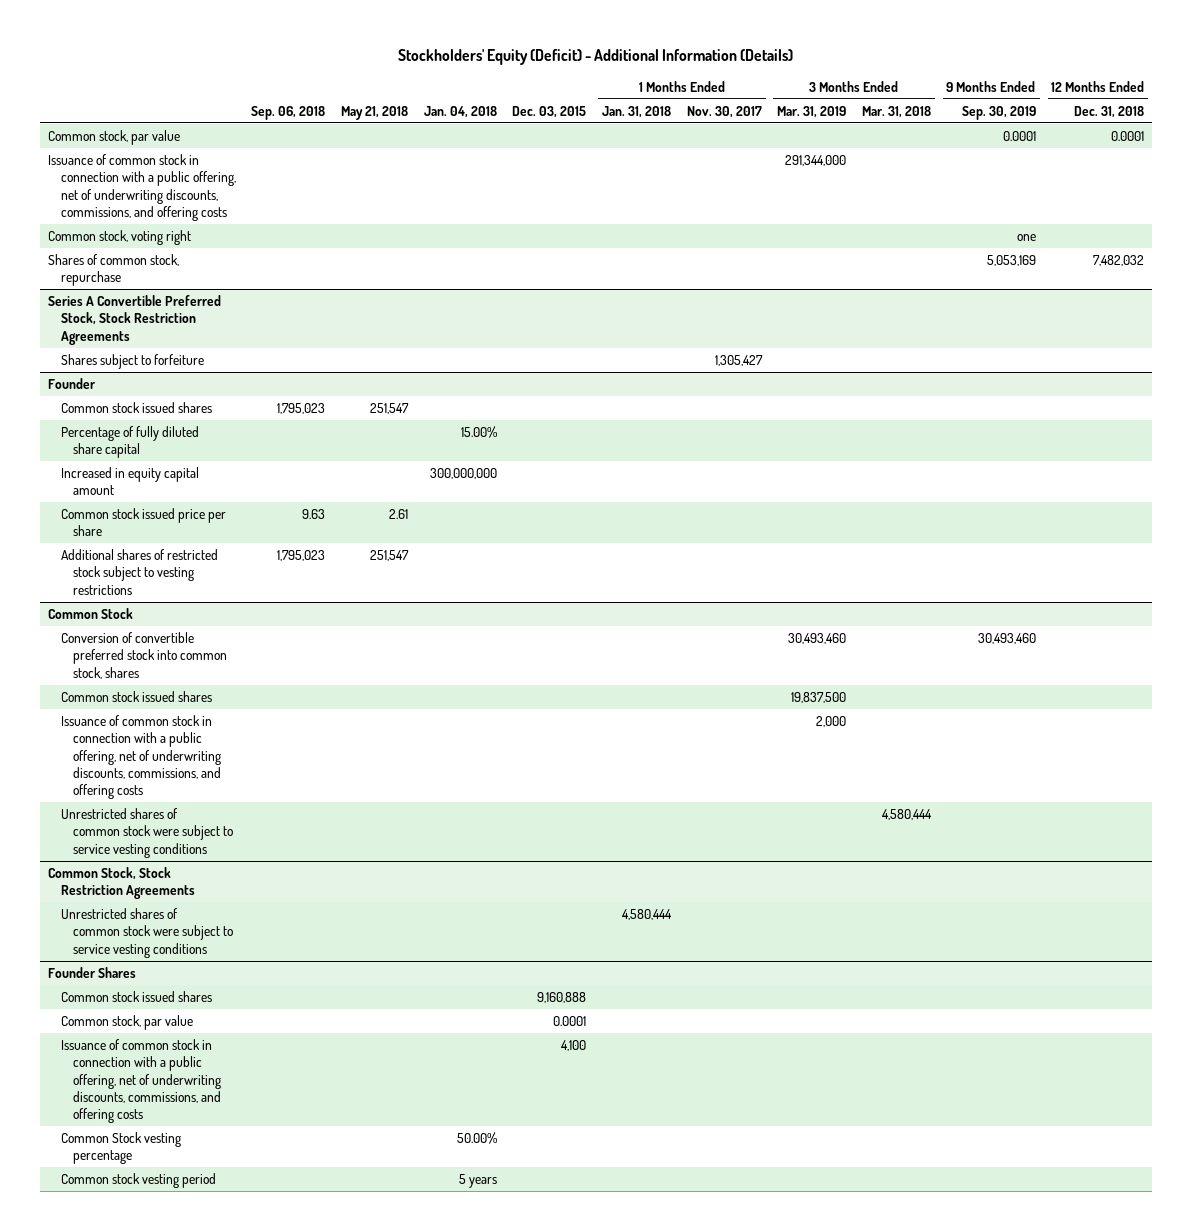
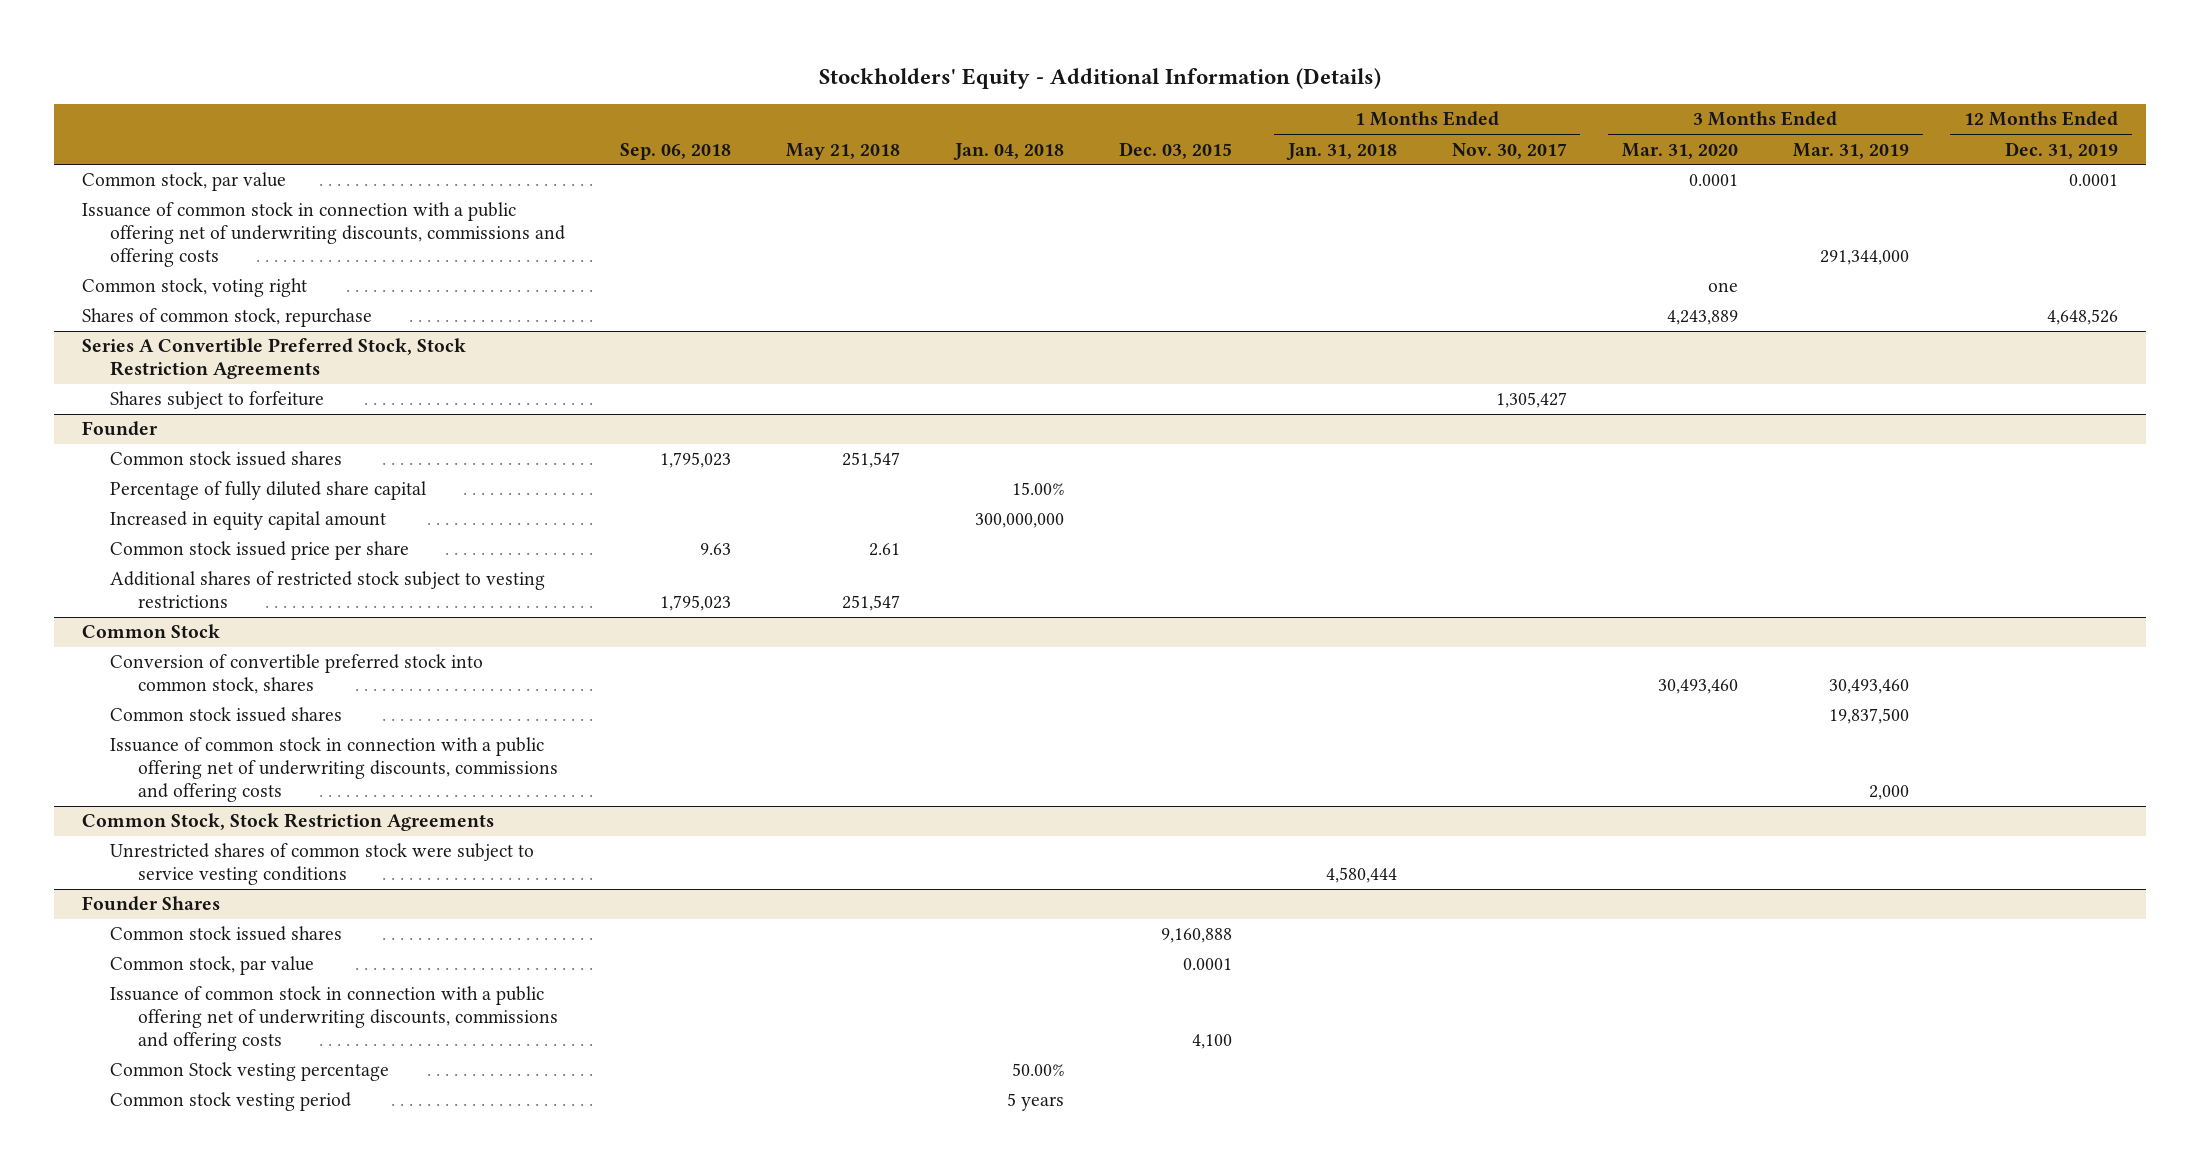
- Stockholders' Equity (Deficit) - Additional Information (Details)
+ Stockholders' Equity - Additional Information (Details)
- | Sep. 06, 2018 | May 21, 2018 | Jan. 04, 2018 | Dec. 03, 2015 | 1 Months Ended Jan. 31, 2018 | 1 Months Ended Nov. 30, 2017 | 3 Months Ended Mar. 31, 2019 | 3 Months Ended Mar. 31, 2018 | 9 Months Ended Sep. 30, 2019 | 12 Months Ended Dec. 31, 2018
+ | Sep. 06, 2018 | May 21, 2018 | Jan. 04, 2018 | Dec. 03, 2015 | 1 Months Ended Jan. 31, 2018 | 1 Months Ended Nov. 30, 2017 | 3 Months Ended Mar. 31, 2020 | 3 Months Ended Mar. 31, 2019 | 12 Months Ended Dec. 31, 2019
- Issuance of common stock in connection with a public offering, net of underwriting discounts, commissions, and offering costs | | | | | | | 291,344,000 | | |
+ Issuance of common stock in connection with a public offering net of underwriting discounts, commissions and offering costs | | | | | | | | 291,344,000 |
@ Common Stock
- Issuance of common stock in connection with a public offering, net of underwriting discounts, commissions, and offering costs | | | | | | | 2,000 | | |
- Unrestricted shares of common stock were subject to service vesting conditions | | | | | | | | 4,580,444 | |
+ Issuance of common stock in connection with a public offering net of underwriting discounts, commissions and offering costs | | | | | | | | 2,000 |
@ Founder Shares
- Issuance of common stock in connection with a public offering, net of underwriting discounts, commissions, and offering costs | | | | 4,100 | | | | | |
+ Issuance of common stock in connection with a public offering net of underwriting discounts, commissions and offering costs | | | | 4,100 | | | | |

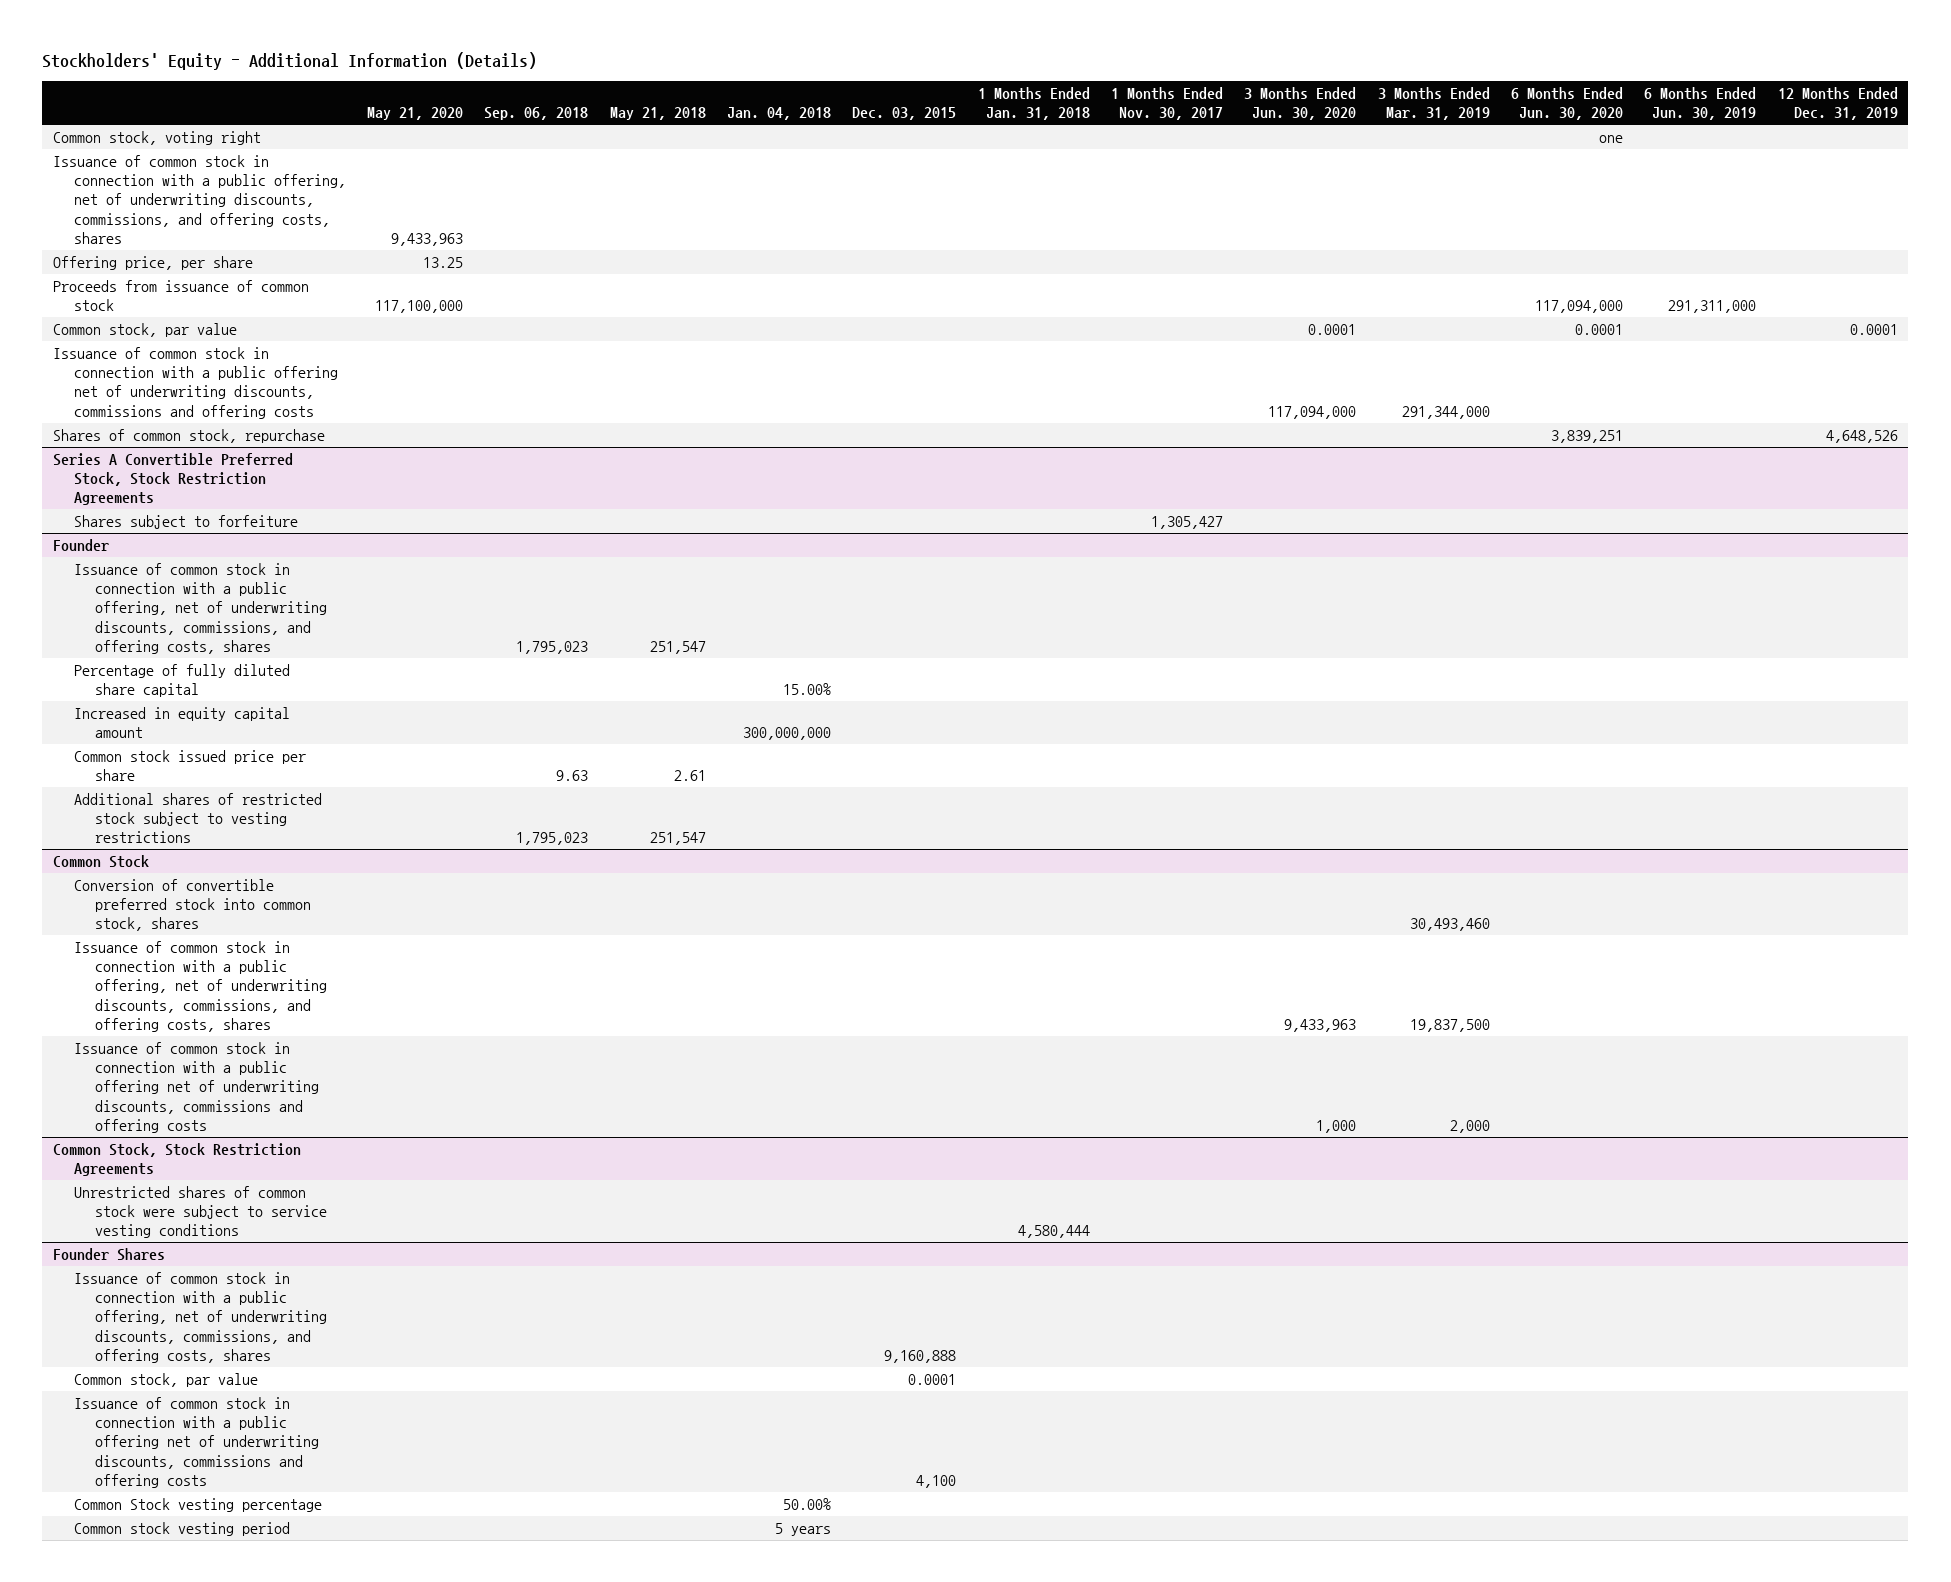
- | Sep. 06, 2018 | May 21, 2018 | Jan. 04, 2018 | Dec. 03, 2015 | 1 Months Ended Jan. 31, 2018 | 1 Months Ended Nov. 30, 2017 | 3 Months Ended Mar. 31, 2020 | 3 Months Ended Mar. 31, 2019 | 12 Months Ended Dec. 31, 2019
+ | May 21, 2020 | Sep. 06, 2018 | May 21, 2018 | Jan. 04, 2018 | Dec. 03, 2015 | 1 Months Ended Jan. 31, 2018 | 1 Months Ended Nov. 30, 2017 | 3 Months Ended Jun. 30, 2020 | 3 Months Ended Mar. 31, 2019 | 6 Months Ended Jun. 30, 2020 | 6 Months Ended Jun. 30, 2019 | 12 Months Ended Dec. 31, 2019
moved up: Common stock, voting right | | | | | | | | | | one | |
+ Issuance of common stock in connection with a public offering, net of underwriting discounts, commissions, and offering costs, shares | 9,433,963 | | | | | | | | | | |
+ Offering price, per share | 13.25 | | | | | | | | | | |
+ Proceeds from issuance of common stock | 117,100,000 | | | | | | | | | 117,094,000 | 291,311,000 |
@ Founder
- Common stock issued shares | 1,795,023 | 251,547 | | | | | | |
+ Issuance of common stock in connection with a public offering, net of underwriting discounts, commissions, and offering costs, shares | | 1,795,023 | 251,547 | | | | | | | | |
@ Common Stock
- Common stock issued shares | | | | | | | | 19,837,500 |
+ Issuance of common stock in connection with a public offering, net of underwriting discounts, commissions, and offering costs, shares | | | | | | | | 9,433,963 | 19,837,500 | | |
@ Founder Shares
- Common stock issued shares | | | | 9,160,888 | | | | |
+ Issuance of common stock in connection with a public offering, net of underwriting discounts, commissions, and offering costs, shares | | | | | 9,160,888 | | | | | | |

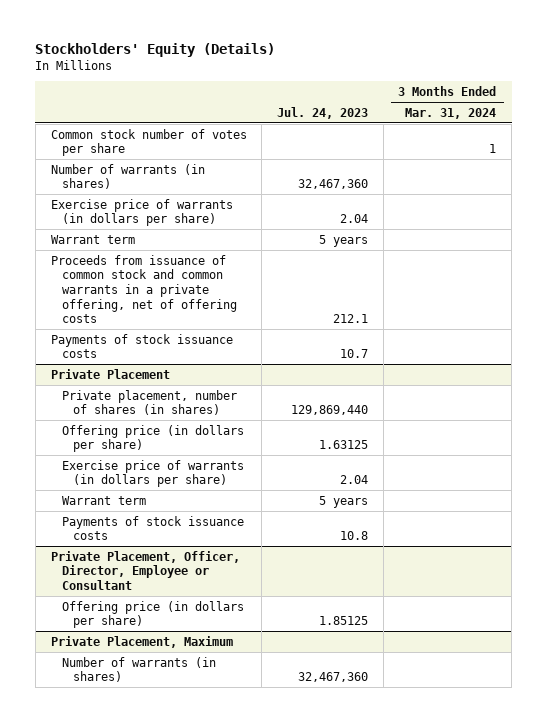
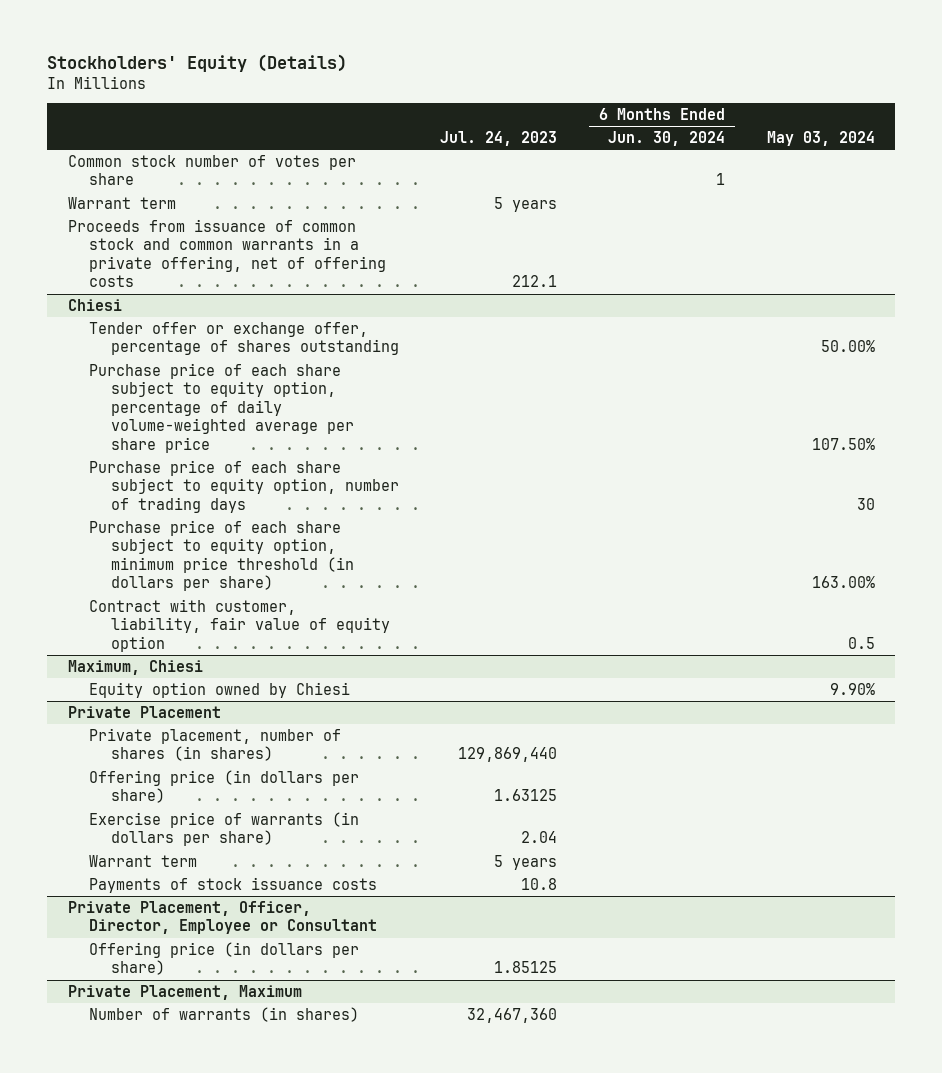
- | Jul. 24, 2023 | 3 Months Ended Mar. 31, 2024
+ | Jul. 24, 2023 | 6 Months Ended Jun. 30, 2024 | May 03, 2024
- Number of warrants (in shares) | 32,467,360 |
- Exercise price of warrants (in dollars per share) | 2.04 |
- Payments of stock issuance costs | 10.7 |
+ Chiesi
+ Tender offer or exchange offer, percentage of shares outstanding | | | 50.00%
+ Purchase price of each share subject to equity option, percentage of daily volume-weighted average per share price | | | 107.50%
+ Purchase price of each share subject to equity option, number of trading days | | | 30
+ Purchase price of each share subject to equity option, minimum price threshold (in dollars per share) | | | 163.00%
+ Contract with customer, liability, fair value of equity option | | | 0.5
+ Maximum, Chiesi
+ Equity option owned by Chiesi | | | 9.90%

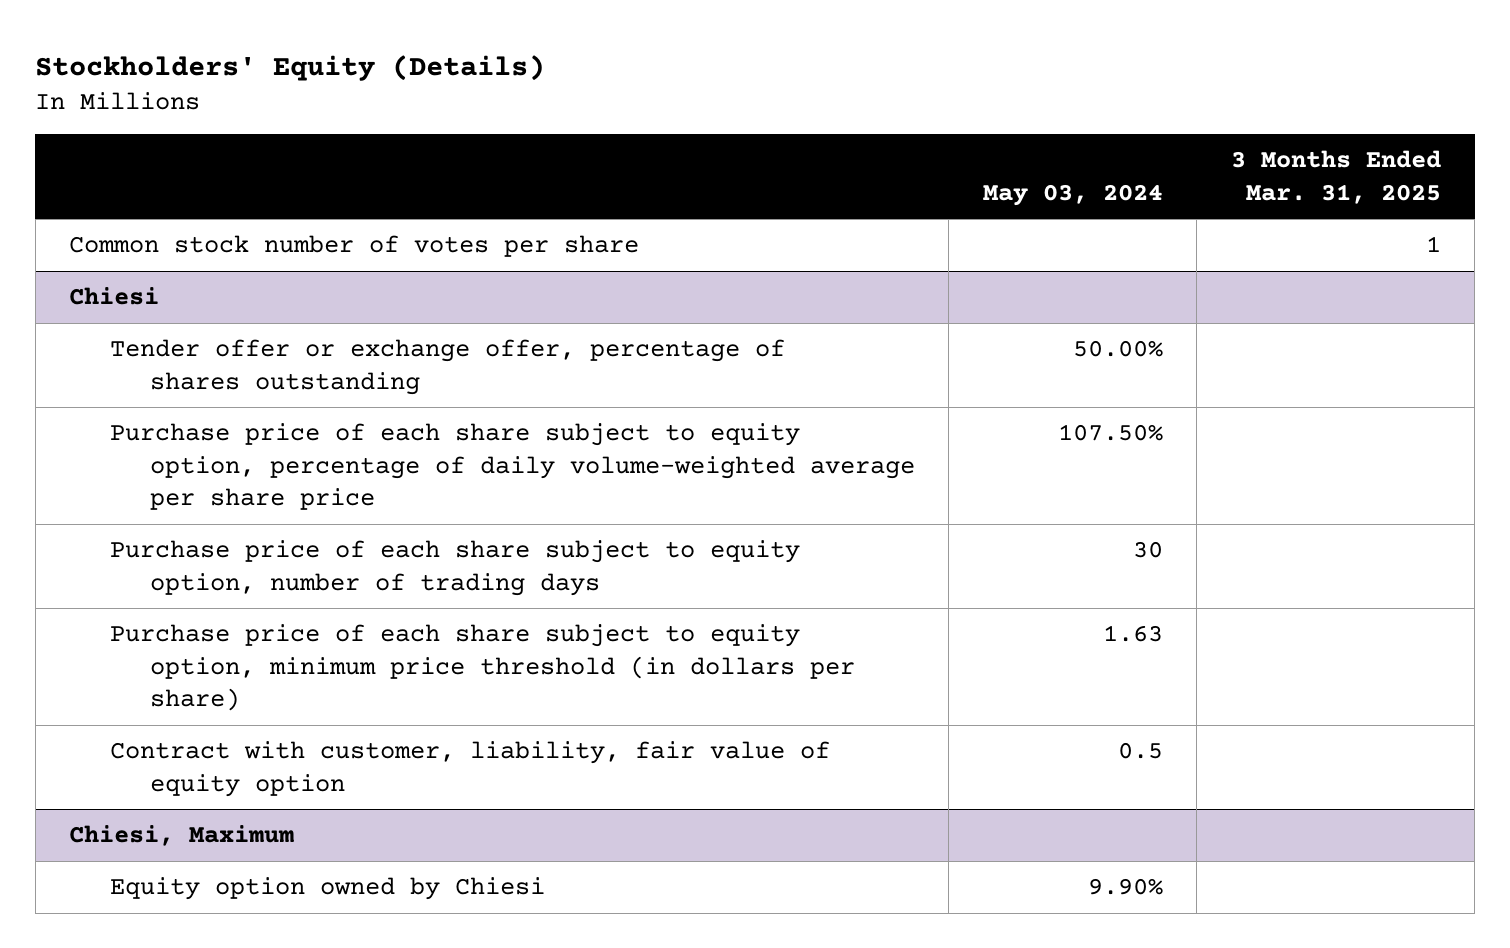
- | Jul. 24, 2023 | 6 Months Ended Jun. 30, 2024 | May 03, 2024
+ | May 03, 2024 | 3 Months Ended Mar. 31, 2025
- Warrant term | 5 years | |
- Proceeds from issuance of common stock and common warrants in a private offering, net of offering costs | 212.1 | |
@ Chiesi
- Purchase price of each share subject to equity option, minimum price threshold (in dollars per share) | | | 163.00%
+ Purchase price of each share subject to equity option, minimum price threshold (in dollars per share) | 1.63 |
- Maximum, Chiesi
+ Chiesi, Maximum
- Private Placement
- Private placement, number of shares (in shares) | 129,869,440 | |
- Offering price (in dollars per share) | 1.63125 | |
- Exercise price of warrants (in dollars per share) | 2.04 | |
- Warrant term | 5 years | |
- Payments of stock issuance costs | 10.8 | |
- Private Placement, Officer, Director, Employee or Consultant
- Offering price (in dollars per share) | 1.85125 | |
- Private Placement, Maximum
- Number of warrants (in shares) | 32,467,360 | |

